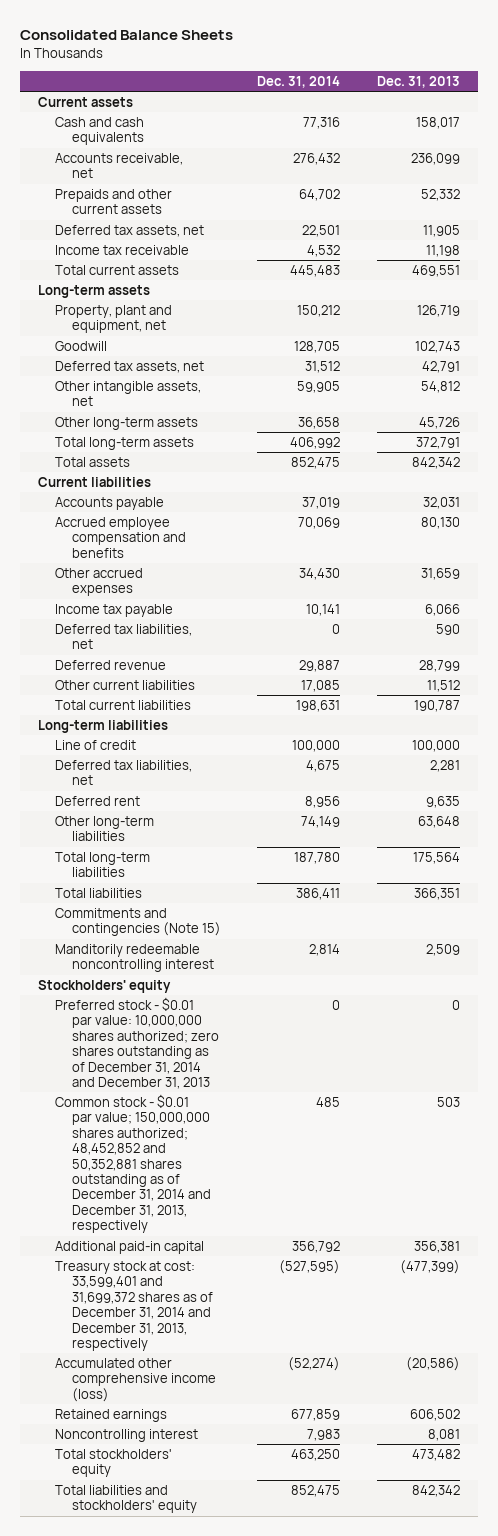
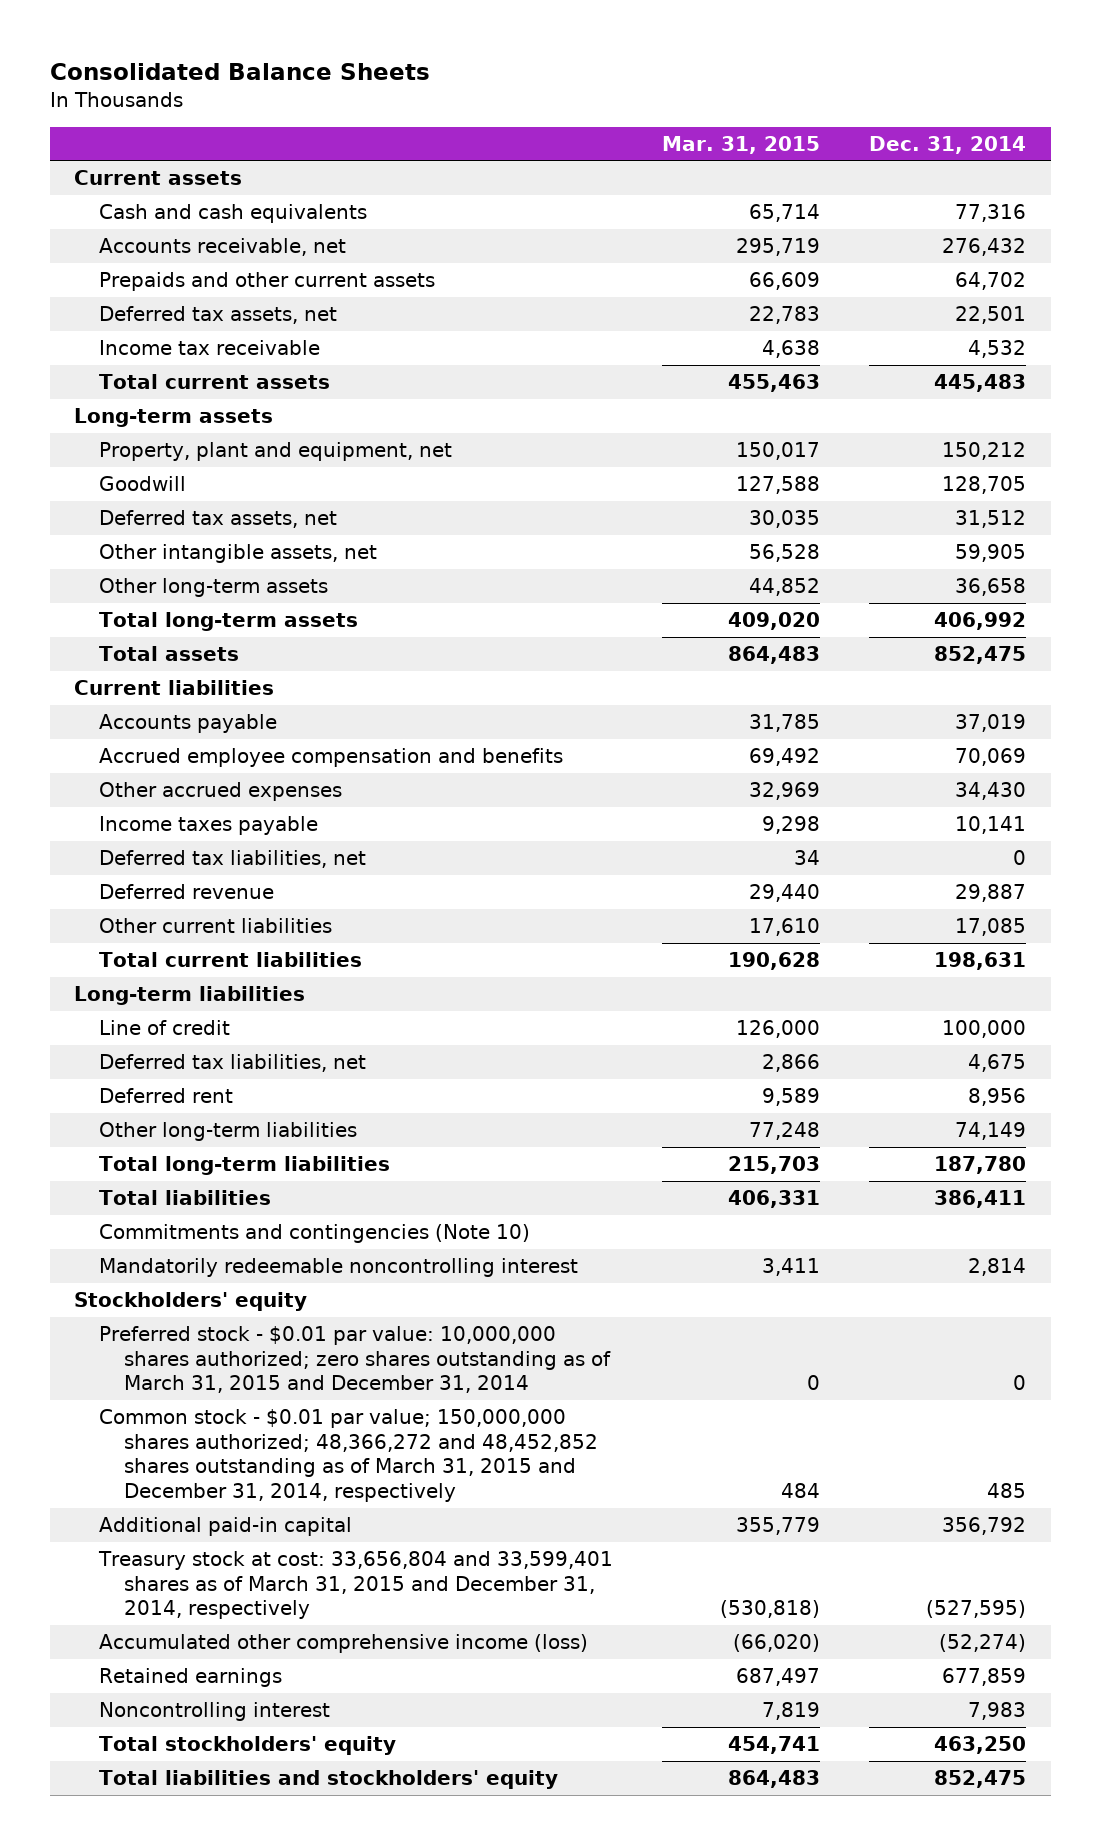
- | Dec. 31, 2014 | Dec. 31, 2013
+ | Mar. 31, 2015 | Dec. 31, 2014
- Income tax payable | 10,141 | 6,066
+ Income taxes payable | 9,298 | 10,141
- Commitments and contingencies (Note 15)
- Manditorily redeemable noncontrolling interest | 2,814 | 2,509
+ Commitments and contingencies (Note 10)
+ Mandatorily redeemable noncontrolling interest | 3,411 | 2,814
- Preferred stock - $0.01 par value: 10,000,000 shares authorized; zero shares outstanding as of December 31, 2014 and December 31, 2013 | 0 | 0
- Common stock - $0.01 par value; 150,000,000 shares authorized; 48,452,852 and 50,352,881 shares outstanding as of December 31, 2014 and December 31, 2013, respectively | 485 | 503
+ Preferred stock - $0.01 par value: 10,000,000 shares authorized; zero shares outstanding as of March 31, 2015 and December 31, 2014 | 0 | 0
+ Common stock - $0.01 par value; 150,000,000 shares authorized; 48,366,272 and 48,452,852 shares outstanding as of March 31, 2015 and December 31, 2014, respectively | 484 | 485
- Treasury stock at cost: 33,599,401 and 31,699,372 shares as of December 31, 2014 and December 31, 2013, respectively | (527,595) | (477,399)
+ Treasury stock at cost: 33,656,804 and 33,599,401 shares as of March 31, 2015 and December 31, 2014, respectively | (530,818) | (527,595)

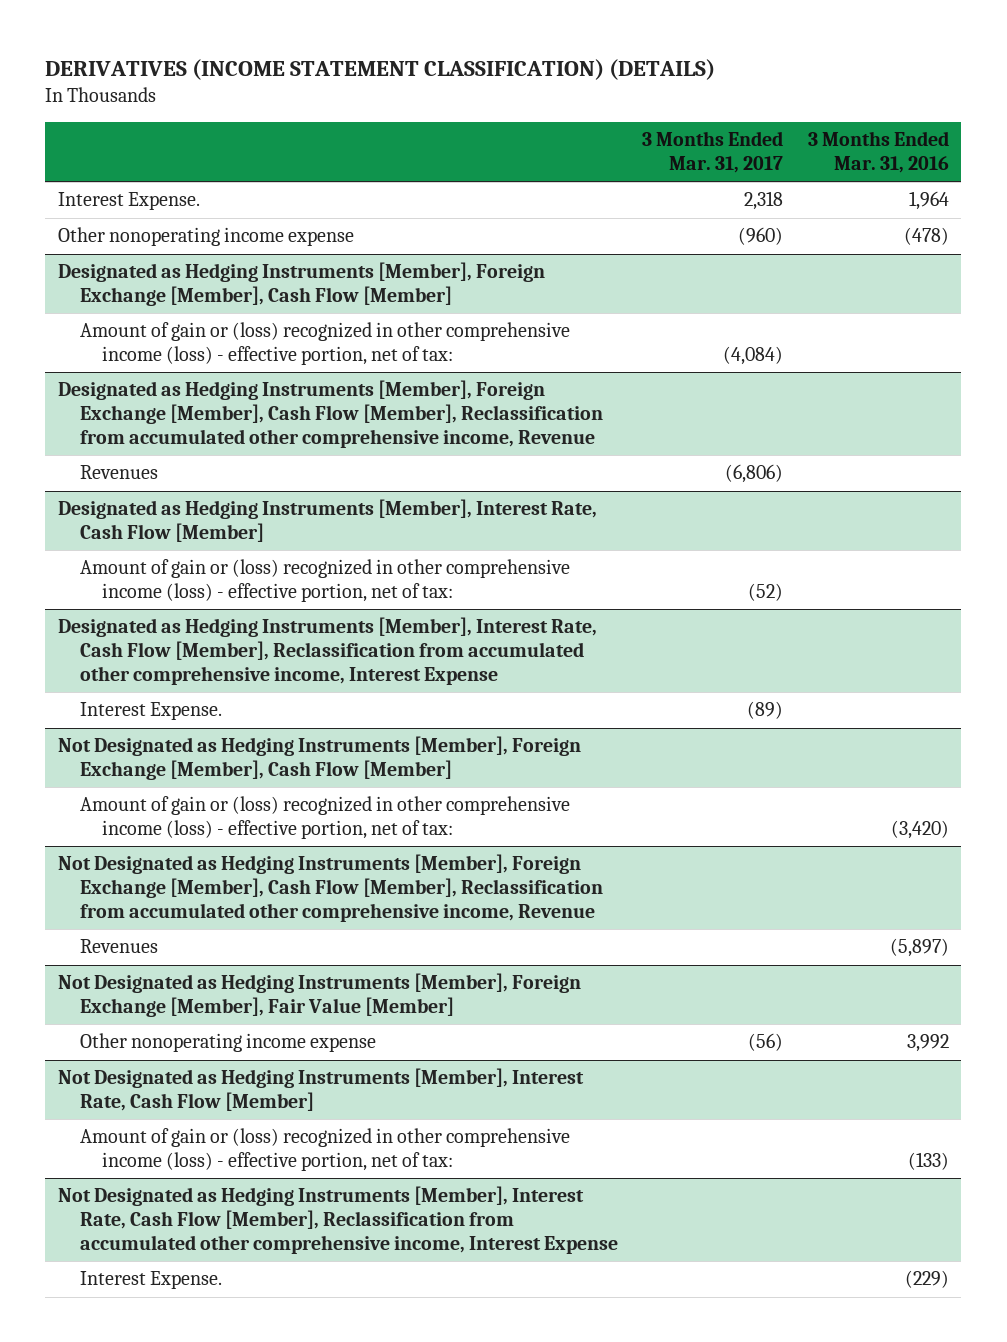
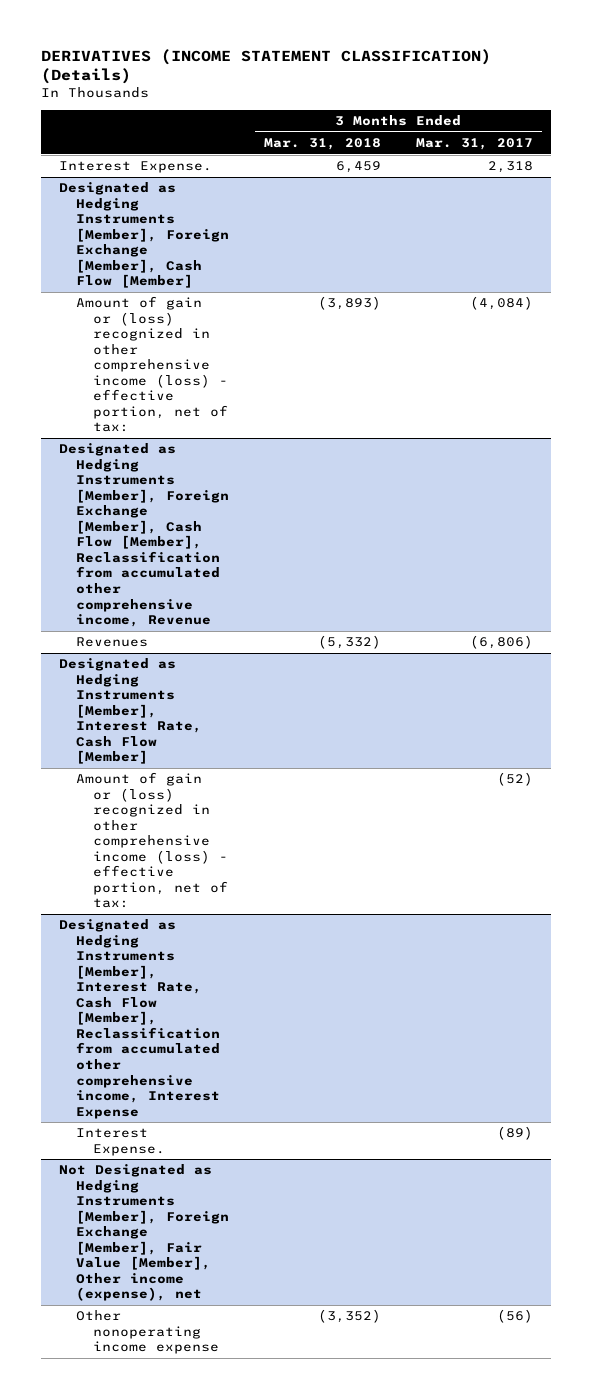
- DERIVATIVES (INCOME STATEMENT CLASSIFICATION) (DETAILS)
+ DERIVATIVES (INCOME STATEMENT CLASSIFICATION) (Details)
- | 3 Months Ended Mar. 31, 2017 | 3 Months Ended Mar. 31, 2016
+ | 3 Months Ended Mar. 31, 2018 | 3 Months Ended Mar. 31, 2017
- Other nonoperating income expense | (960) | (478)
- Not Designated as Hedging Instruments [Member], Foreign Exchange [Member], Cash Flow [Member]
- Amount of gain or (loss) recognized in other comprehensive income (loss) - effective portion, net of tax: | | (3,420)
- Not Designated as Hedging Instruments [Member], Foreign Exchange [Member], Cash Flow [Member], Reclassification from accumulated other comprehensive income, Revenue
- Revenues | | (5,897)
- Not Designated as Hedging Instruments [Member], Foreign Exchange [Member], Fair Value [Member]
+ Not Designated as Hedging Instruments [Member], Foreign Exchange [Member], Fair Value [Member], Other income (expense), net
- Not Designated as Hedging Instruments [Member], Interest Rate, Cash Flow [Member]
- Amount of gain or (loss) recognized in other comprehensive income (loss) - effective portion, net of tax: | | (133)
- Not Designated as Hedging Instruments [Member], Interest Rate, Cash Flow [Member], Reclassification from accumulated other comprehensive income, Interest Expense
- Interest Expense. | | (229)

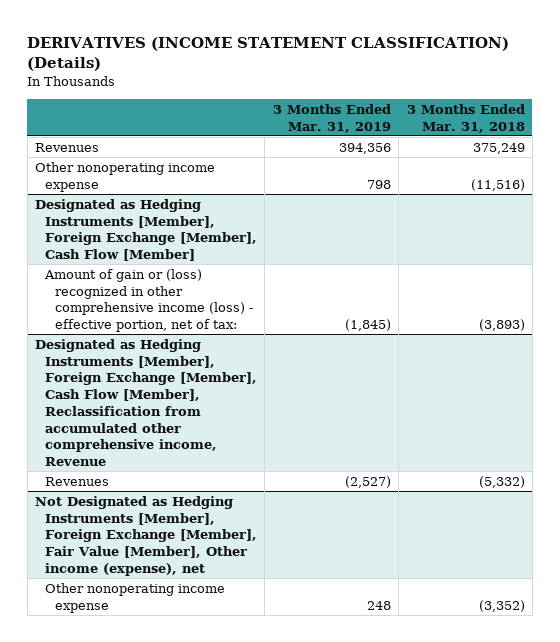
- | 3 Months Ended Mar. 31, 2018 | 3 Months Ended Mar. 31, 2017
+ | 3 Months Ended Mar. 31, 2019 | 3 Months Ended Mar. 31, 2018
- Interest Expense. | 6,459 | 2,318
+ Revenues | 394,356 | 375,249
+ Other nonoperating income expense | 798 | (11,516)
- Designated as Hedging Instruments [Member], Interest Rate, Cash Flow [Member]
- Amount of gain or (loss) recognized in other comprehensive income (loss) - effective portion, net of tax: | | (52)
- Designated as Hedging Instruments [Member], Interest Rate, Cash Flow [Member], Reclassification from accumulated other comprehensive income, Interest Expense
- Interest Expense. | | (89)

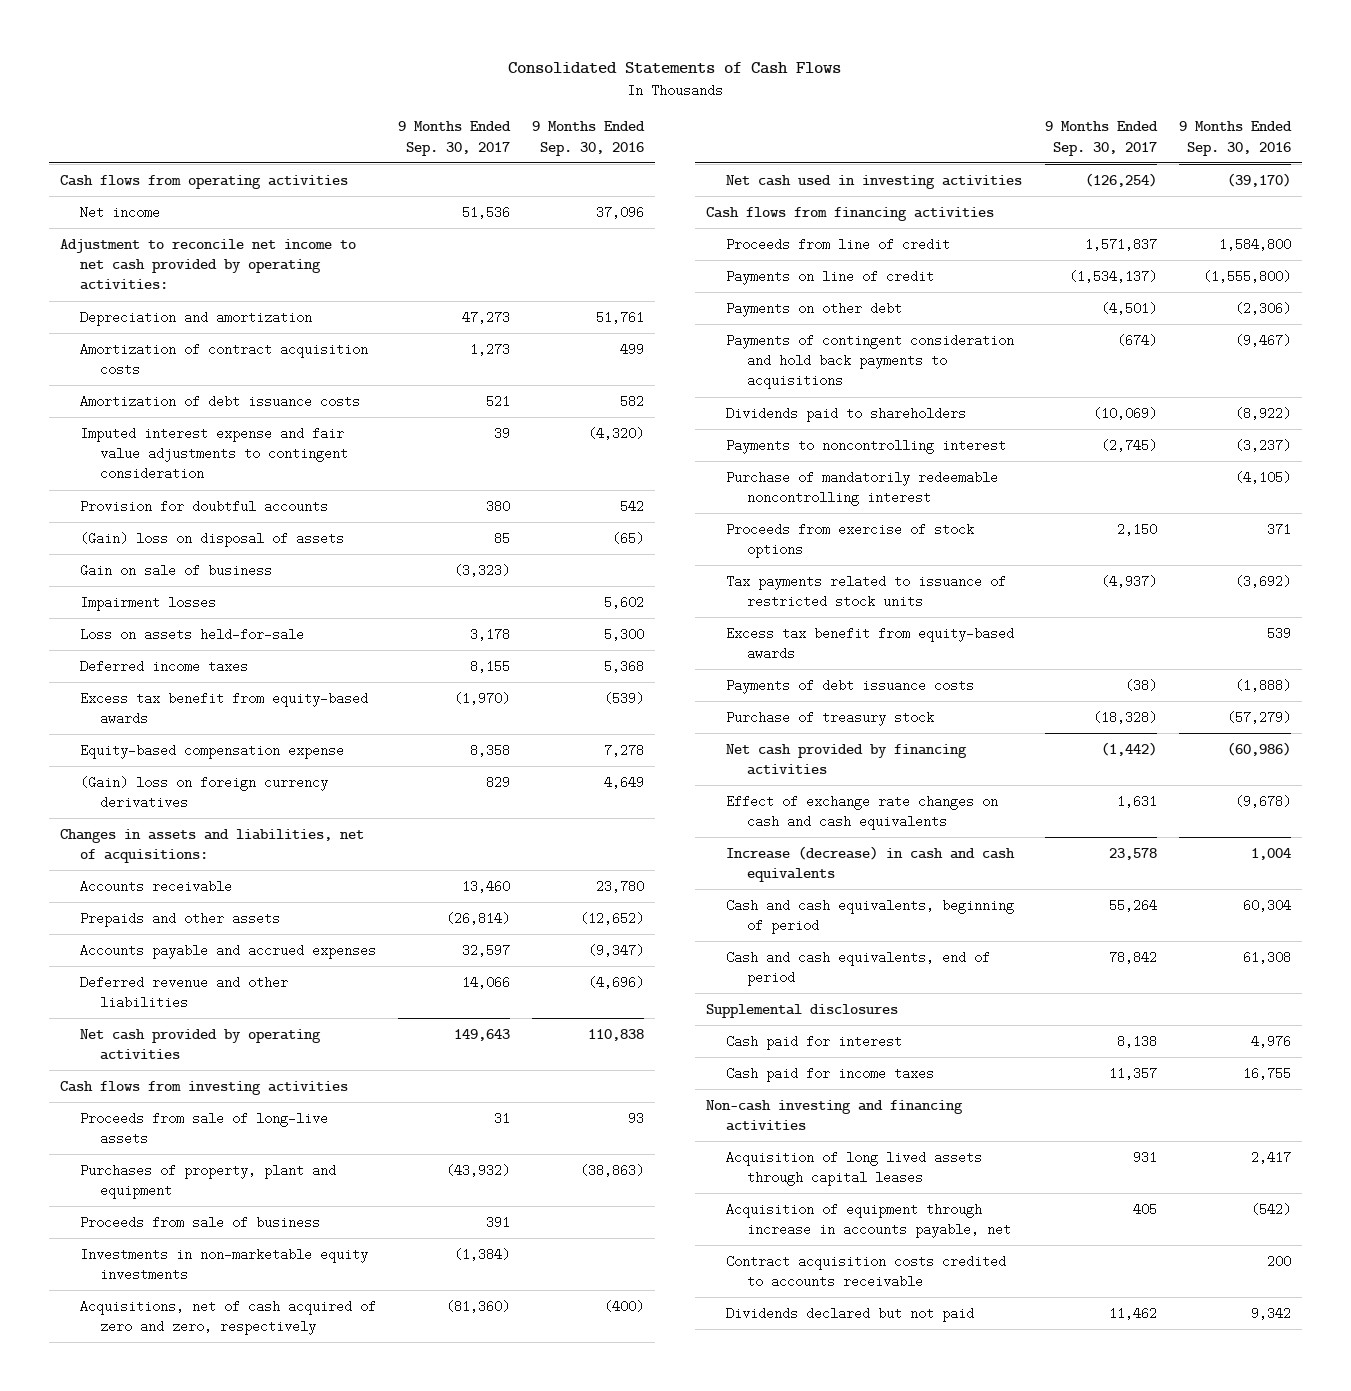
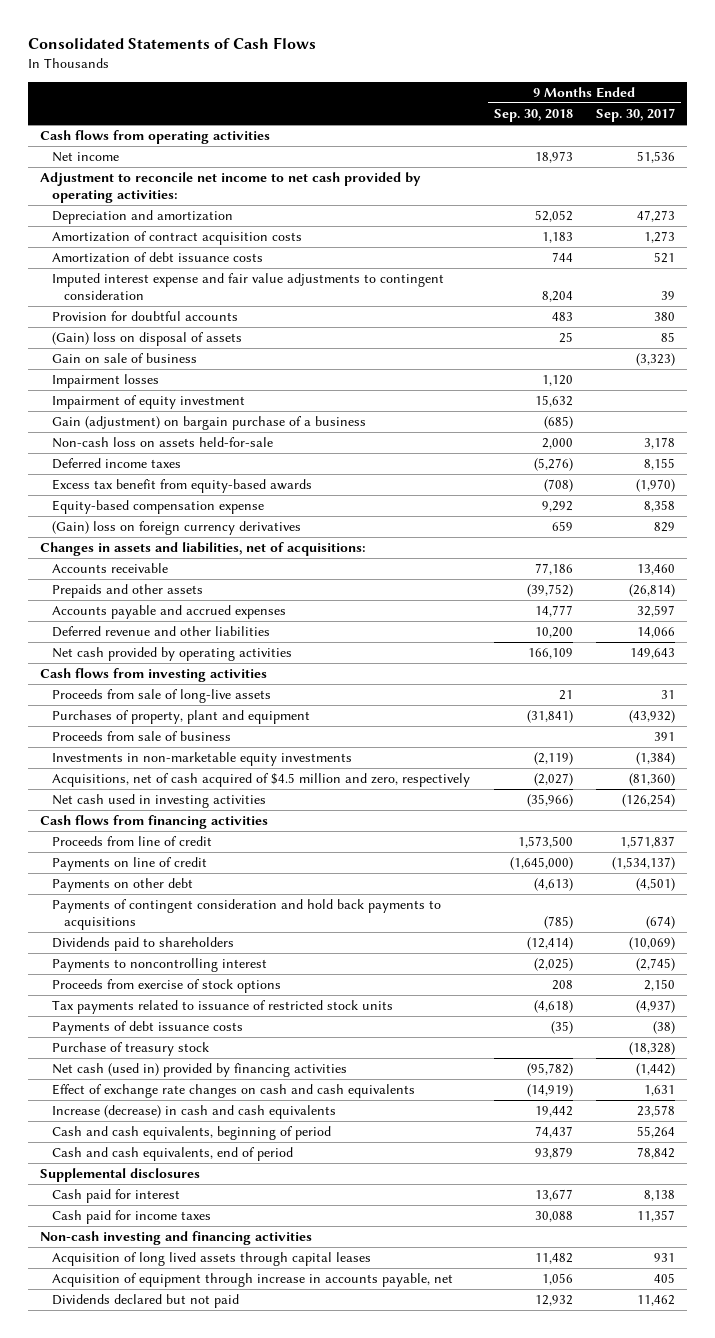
- | 9 Months Ended Sep. 30, 2017 | 9 Months Ended Sep. 30, 2016
+ | 9 Months Ended Sep. 30, 2018 | 9 Months Ended Sep. 30, 2017
- Loss on assets held-for-sale | 3,178 | 5,300
+ Impairment of equity investment | 15,632 |
+ Gain (adjustment) on bargain purchase of a business | (685) |
+ Non-cash loss on assets held-for-sale | 2,000 | 3,178
- Acquisitions, net of cash acquired of zero and zero, respectively | (81,360) | (400)
+ Acquisitions, net of cash acquired of $4.5 million and zero, respectively | (2,027) | (81,360)
- Purchase of mandatorily redeemable noncontrolling interest | | (4,105)
- Excess tax benefit from equity-based awards | | 539
- Net cash provided by financing activities | (1,442) | (60,986)
+ Net cash (used in) provided by financing activities | (95,782) | (1,442)
- Contract acquisition costs credited to accounts receivable | | 200

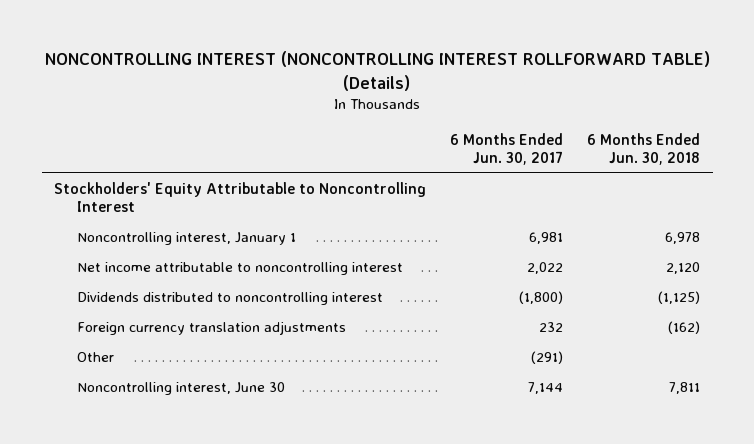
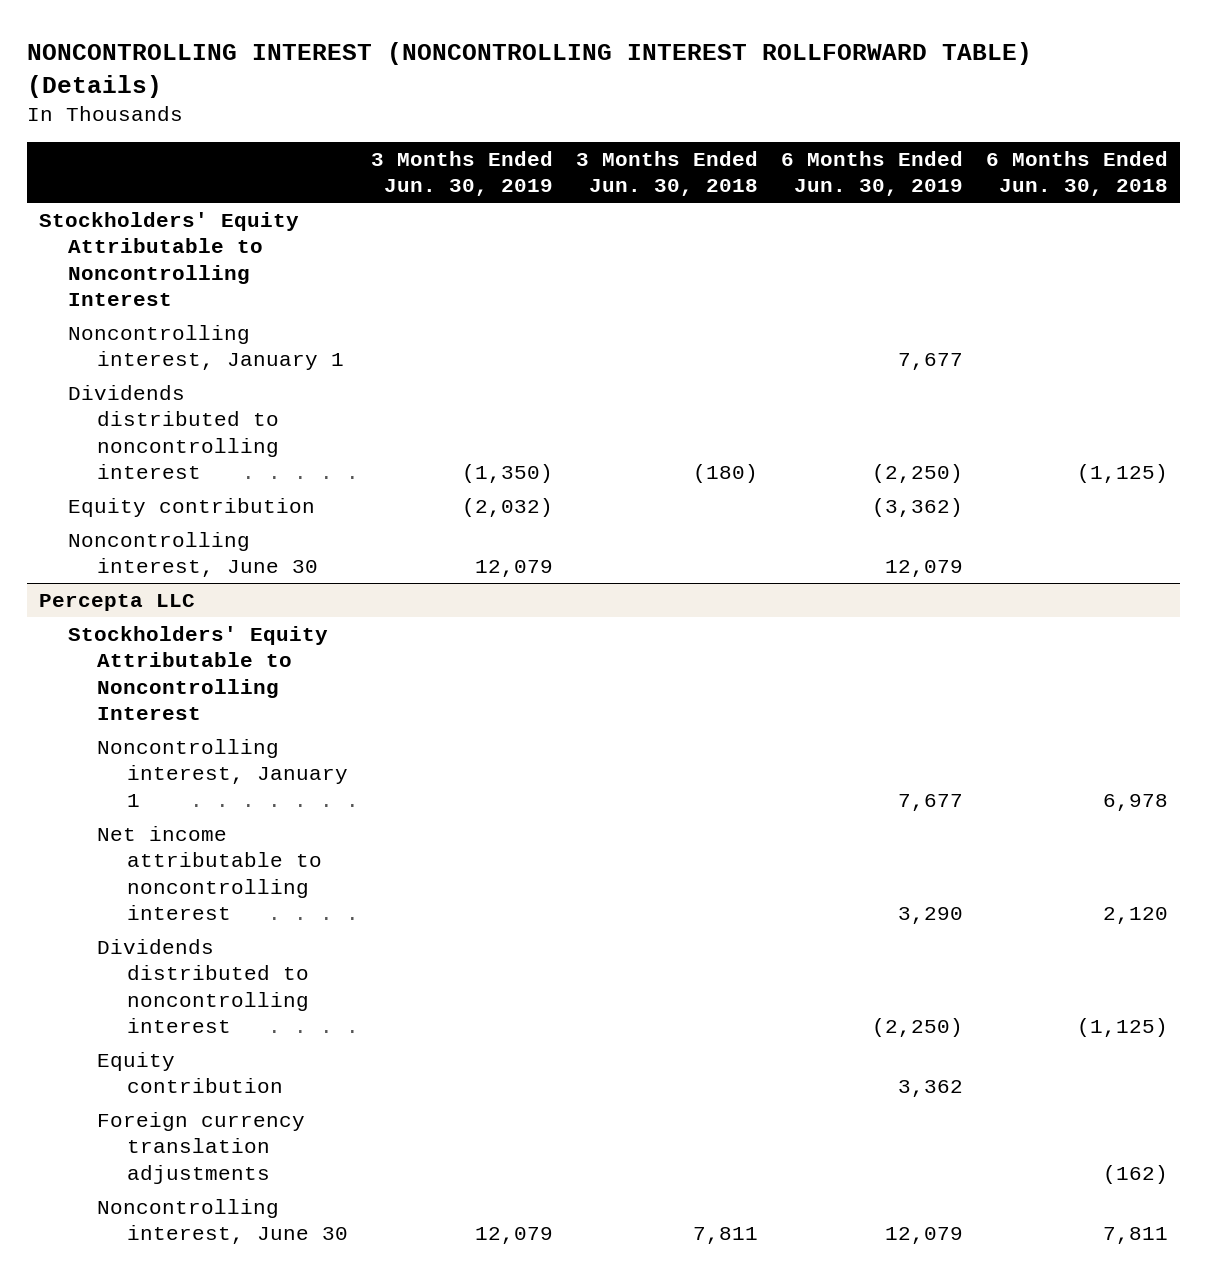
- | 6 Months Ended Jun. 30, 2017 | 6 Months Ended Jun. 30, 2018
+ | 3 Months Ended Jun. 30, 2019 | 3 Months Ended Jun. 30, 2018 | 6 Months Ended Jun. 30, 2019 | 6 Months Ended Jun. 30, 2018
+ Noncontrolling interest, January 1 | | | 7,677 |
+ Dividends distributed to noncontrolling interest | (1,350) | (180) | (2,250) | (1,125)
+ Equity contribution | (2,032) | | (3,362) |
+ Noncontrolling interest, June 30 | 12,079 | | 12,079 |
+ Percepta LLC
+ Stockholders' Equity Attributable to Noncontrolling Interest
+ Equity contribution | | | 3,362 |
- Other | (291) |

